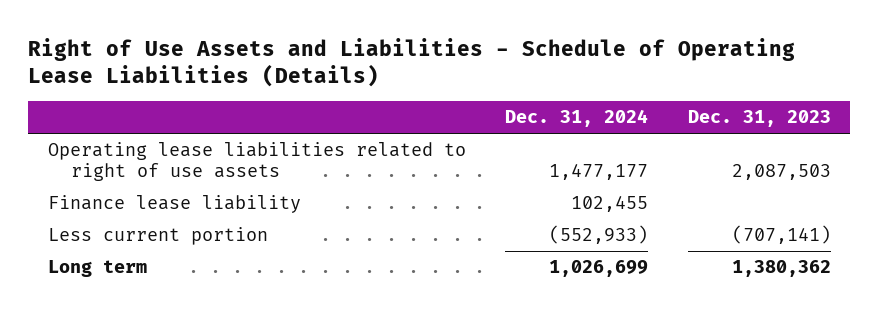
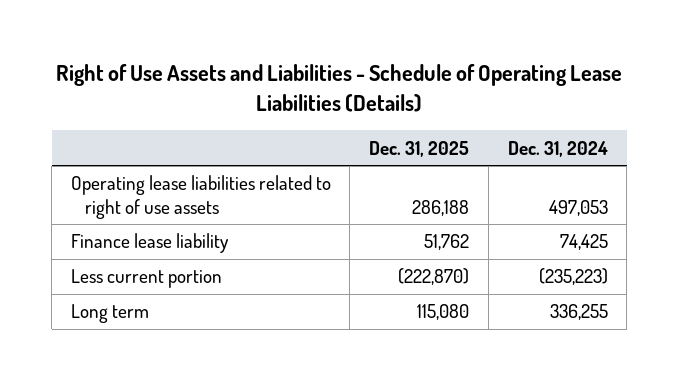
- | Dec. 31, 2024 | Dec. 31, 2023
+ | Dec. 31, 2025 | Dec. 31, 2024
- Operating lease liabilities related to right of use assets | 1,477,177 | 2,087,503
- Finance lease liability | 102,455 |
- Less current portion | (552,933) | (707,141)
- Long term | 1,026,699 | 1,380,362
+ Operating lease liabilities related to right of use assets | 286,188 | 497,053
+ Finance lease liability | 51,762 | 74,425
+ Less current portion | (222,870) | (235,223)
+ Long term | 115,080 | 336,255

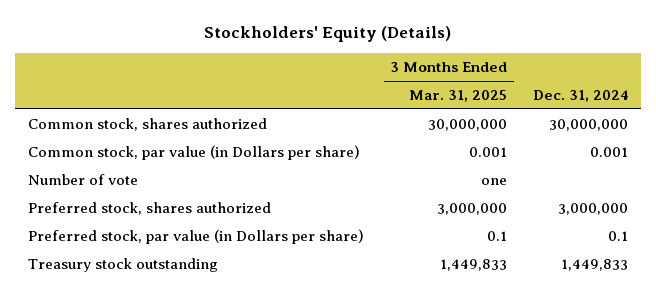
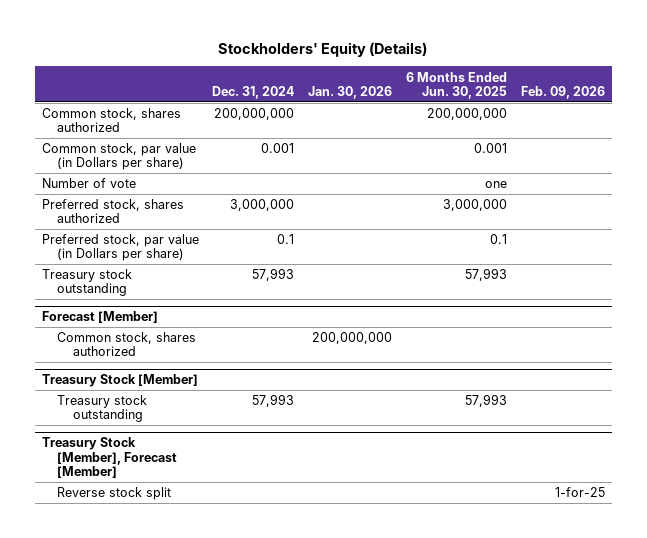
- | 3 Months Ended Mar. 31, 2025 | Dec. 31, 2024
+ | Dec. 31, 2024 | Jan. 30, 2026 | 6 Months Ended Jun. 30, 2025 | Feb. 09, 2026
- Common stock, shares authorized | 30,000,000 | 30,000,000
+ Common stock, shares authorized | 200,000,000 | | 200,000,000 |
- Treasury stock outstanding | 1,449,833 | 1,449,833
+ Treasury stock outstanding | 57,993 | | 57,993 |
+ Forecast [Member]
+ Common stock, shares authorized | | 200,000,000 | |
+ Treasury Stock [Member]
+ Treasury stock outstanding | 57,993 | | 57,993 |
+ Treasury Stock [Member], Forecast [Member]
+ Reverse stock split | | | | 1-for-25

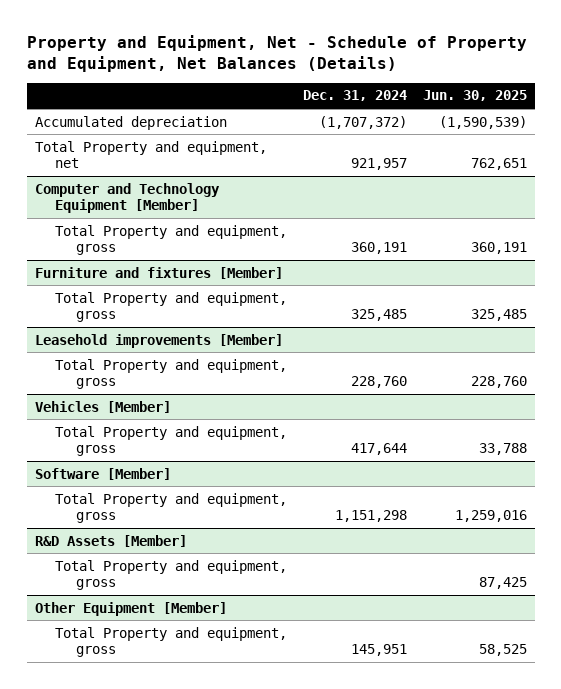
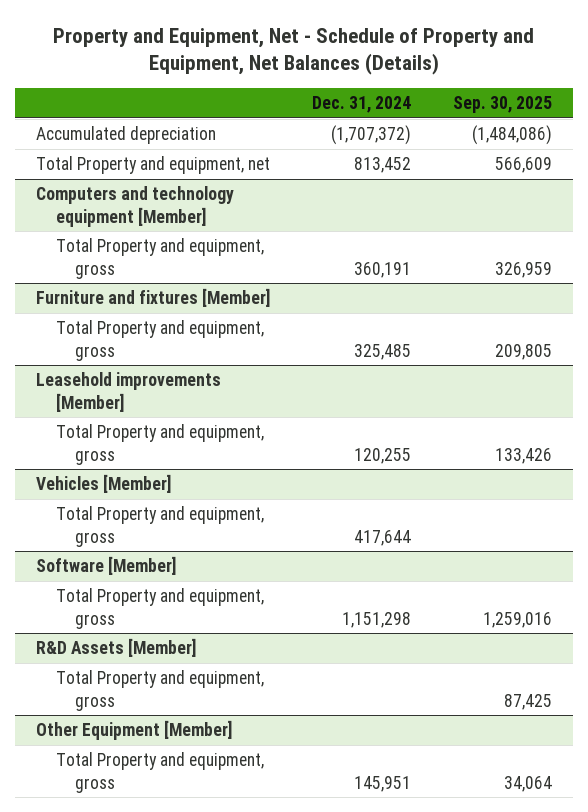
- | Dec. 31, 2024 | Jun. 30, 2025
+ | Dec. 31, 2024 | Sep. 30, 2025
- Total Property and equipment, net | 921,957 | 762,651
- Computer and Technology Equipment [Member]
+ Total Property and equipment, net | 813,452 | 566,609
+ Computers and technology equipment [Member]
@ Leasehold improvements [Member]
- Total Property and equipment, gross | 228,760 | 228,760
+ Total Property and equipment, gross | 120,255 | 133,426

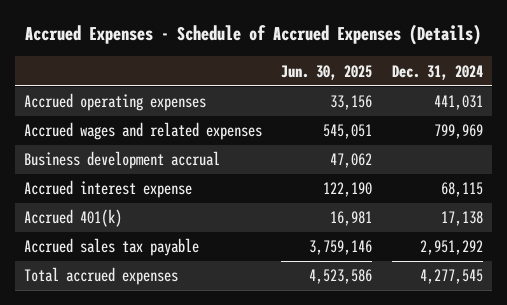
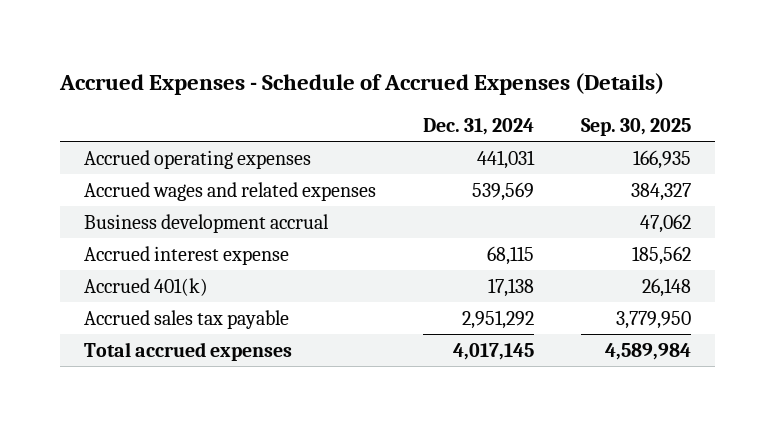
- | Jun. 30, 2025 | Dec. 31, 2024
+ | Dec. 31, 2024 | Sep. 30, 2025
- Accrued wages and related expenses | 545,051 | 799,969
+ Accrued wages and related expenses | 539,569 | 384,327
- Total accrued expenses | 4,523,586 | 4,277,545
+ Total accrued expenses | 4,017,145 | 4,589,984

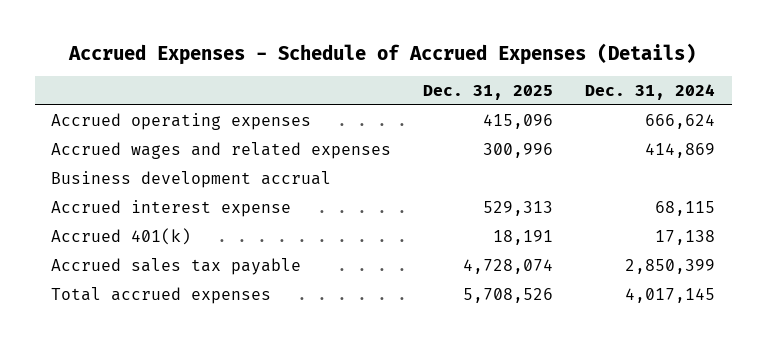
- | Dec. 31, 2024 | Sep. 30, 2025
+ | Dec. 31, 2025 | Dec. 31, 2024
- Accrued operating expenses | 441,031 | 166,935
- Accrued wages and related expenses | 539,569 | 384,327
+ Accrued operating expenses | 415,096 | 666,624
+ Accrued wages and related expenses | 300,996 | 414,869
- Accrued sales tax payable | 2,951,292 | 3,779,950
+ Accrued sales tax payable | 4,728,074 | 2,850,399

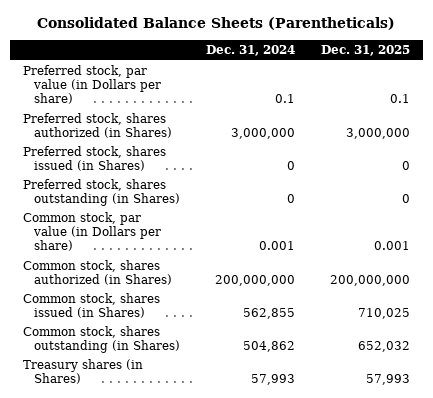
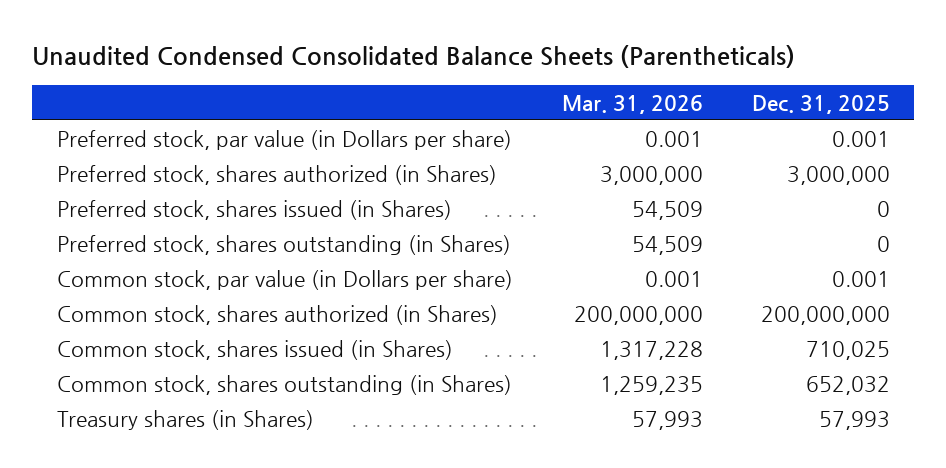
- Consolidated Balance Sheets (Parentheticals)
+ Unaudited Condensed Consolidated Balance Sheets (Parentheticals)
- | Dec. 31, 2024 | Dec. 31, 2025
+ | Mar. 31, 2026 | Dec. 31, 2025
- Preferred stock, par value (in Dollars per share) | 0.1 | 0.1
+ Preferred stock, par value (in Dollars per share) | 0.001 | 0.001

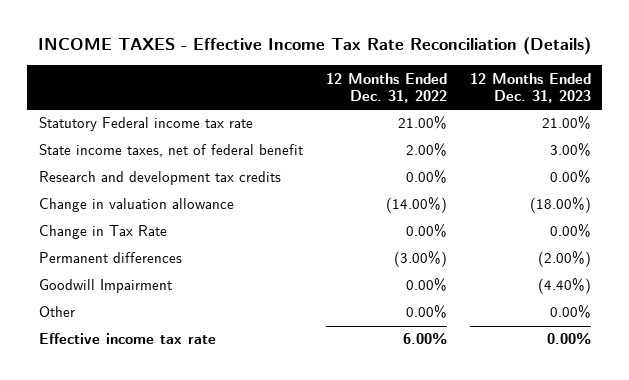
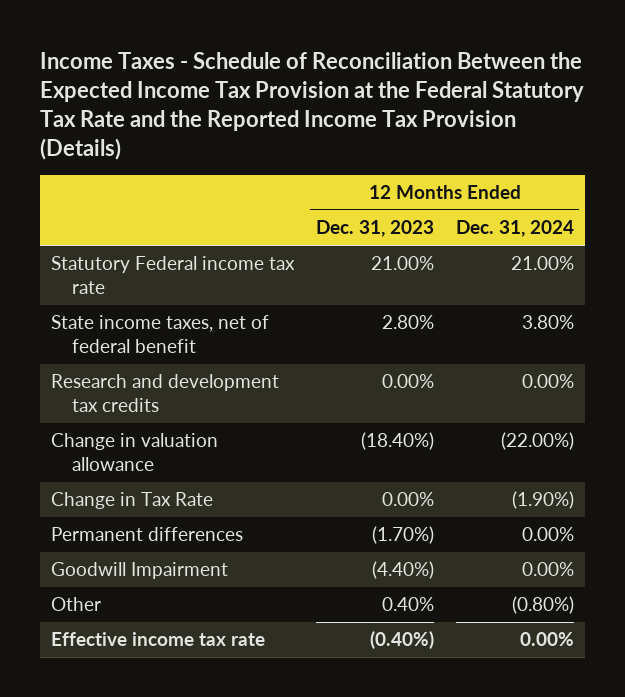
- INCOME TAXES - Effective Income Tax Rate Reconciliation (Details)
+ Income Taxes - Schedule of Reconciliation Between the Expected Income Tax Provision at the Federal Statutory Tax Rate and the Reported Income Tax Provision (Details)
- | 12 Months Ended Dec. 31, 2022 | 12 Months Ended Dec. 31, 2023
+ | 12 Months Ended Dec. 31, 2023 | 12 Months Ended Dec. 31, 2024
- State income taxes, net of federal benefit | 2.00% | 3.00%
+ State income taxes, net of federal benefit | 2.80% | 3.80%
- Change in valuation allowance | (14.00%) | (18.00%)
+ Change in valuation allowance | (18.40%) | (22.00%)
- Permanent differences | (3.00%) | (2.00%)
+ Permanent differences | (1.70%) | 0.00%
- Other | 0.00% | 0.00%
- Effective income tax rate | 6.00% | 0.00%
+ Other | 0.40% | (0.80%)
+ Effective income tax rate | (0.40%) | 0.00%

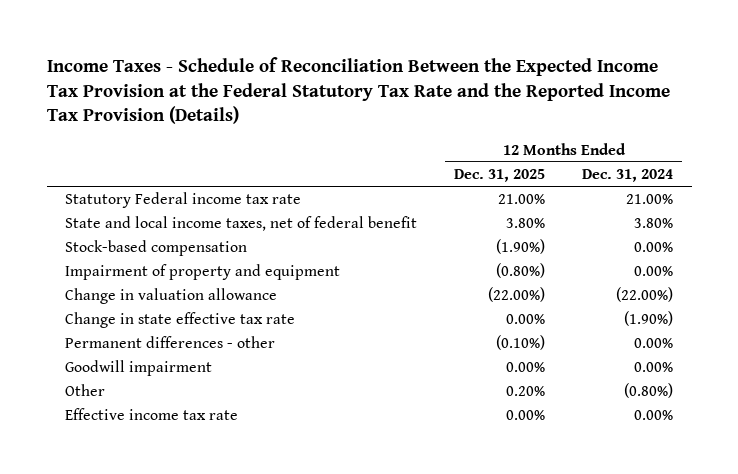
- | 12 Months Ended Dec. 31, 2023 | 12 Months Ended Dec. 31, 2024
+ | 12 Months Ended Dec. 31, 2025 | 12 Months Ended Dec. 31, 2024
- State income taxes, net of federal benefit | 2.80% | 3.80%
- Research and development tax credits | 0.00% | 0.00%
+ State and local income taxes, net of federal benefit | 3.80% | 3.80%
+ Stock-based compensation | (1.90%) | 0.00%
+ Impairment of property and equipment | (0.80%) | 0.00%
- Change in Tax Rate | 0.00% | (1.90%)
- Permanent differences | (1.70%) | 0.00%
- Goodwill Impairment | (4.40%) | 0.00%
+ Change in state effective tax rate | 0.00% | (1.90%)
+ Permanent differences - other | (0.10%) | 0.00%
+ Goodwill impairment | 0.00% | 0.00%

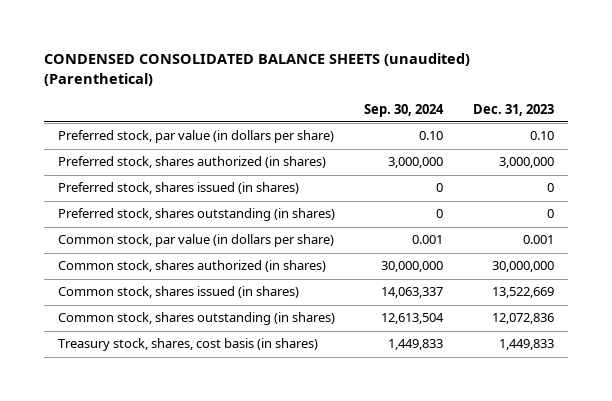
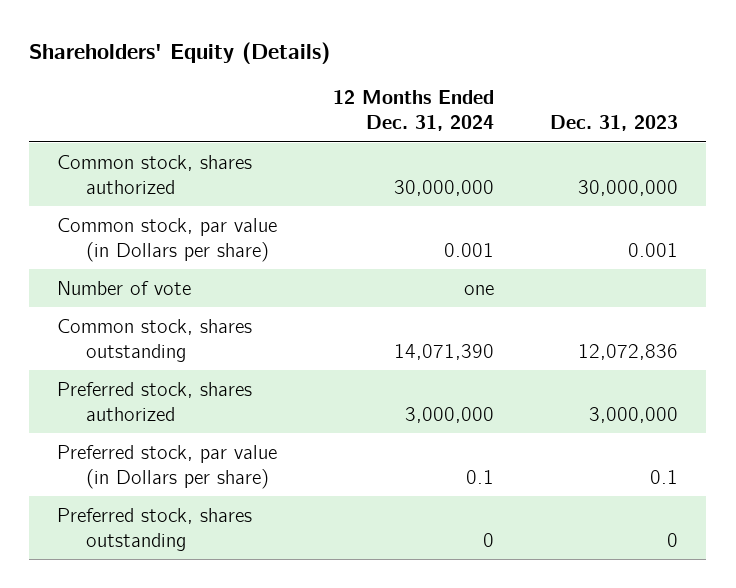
- CONDENSED CONSOLIDATED BALANCE SHEETS (unaudited) (Parenthetical)
+ Shareholders' Equity (Details)
- | Sep. 30, 2024 | Dec. 31, 2023
+ | 12 Months Ended Dec. 31, 2024 | Dec. 31, 2023
- Preferred stock, par value (in dollars per share) | 0.10 | 0.10
- Preferred stock, shares authorized (in shares) | 3,000,000 | 3,000,000
- Preferred stock, shares issued (in shares) | 0 | 0
- Preferred stock, shares outstanding (in shares) | 0 | 0
- Common stock, par value (in dollars per share) | 0.001 | 0.001
- Common stock, shares authorized (in shares) | 30,000,000 | 30,000,000
- Common stock, shares issued (in shares) | 14,063,337 | 13,522,669
- Common stock, shares outstanding (in shares) | 12,613,504 | 12,072,836
- Treasury stock, shares, cost basis (in shares) | 1,449,833 | 1,449,833
+ Common stock, shares authorized | 30,000,000 | 30,000,000
+ Common stock, par value (in Dollars per share) | 0.001 | 0.001
+ Number of vote | one |
+ Common stock, shares outstanding | 14,071,390 | 12,072,836
+ Preferred stock, shares authorized | 3,000,000 | 3,000,000
+ Preferred stock, par value (in Dollars per share) | 0.1 | 0.1
+ Preferred stock, shares outstanding | 0 | 0

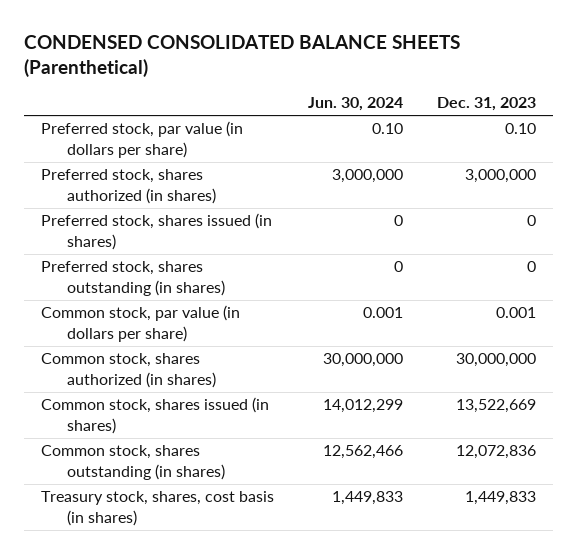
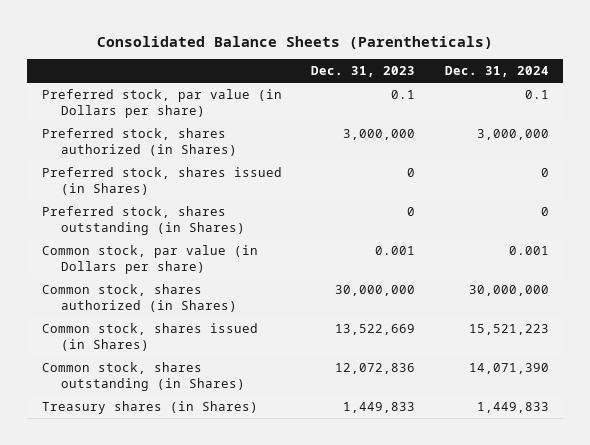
- CONDENSED CONSOLIDATED BALANCE SHEETS (Parenthetical)
+ Consolidated Balance Sheets (Parentheticals)
- | Jun. 30, 2024 | Dec. 31, 2023
+ | Dec. 31, 2023 | Dec. 31, 2024
- Preferred stock, par value (in dollars per share) | 0.10 | 0.10
- Preferred stock, shares authorized (in shares) | 3,000,000 | 3,000,000
- Preferred stock, shares issued (in shares) | 0 | 0
- Preferred stock, shares outstanding (in shares) | 0 | 0
- Common stock, par value (in dollars per share) | 0.001 | 0.001
- Common stock, shares authorized (in shares) | 30,000,000 | 30,000,000
- Common stock, shares issued (in shares) | 14,012,299 | 13,522,669
- Common stock, shares outstanding (in shares) | 12,562,466 | 12,072,836
- Treasury stock, shares, cost basis (in shares) | 1,449,833 | 1,449,833
+ Preferred stock, par value (in Dollars per share) | 0.1 | 0.1
+ Preferred stock, shares authorized (in Shares) | 3,000,000 | 3,000,000
+ Preferred stock, shares issued (in Shares) | 0 | 0
+ Preferred stock, shares outstanding (in Shares) | 0 | 0
+ Common stock, par value (in Dollars per share) | 0.001 | 0.001
+ Common stock, shares authorized (in Shares) | 30,000,000 | 30,000,000
+ Common stock, shares issued (in Shares) | 13,522,669 | 15,521,223
+ Common stock, shares outstanding (in Shares) | 12,072,836 | 14,071,390
+ Treasury shares (in Shares) | 1,449,833 | 1,449,833

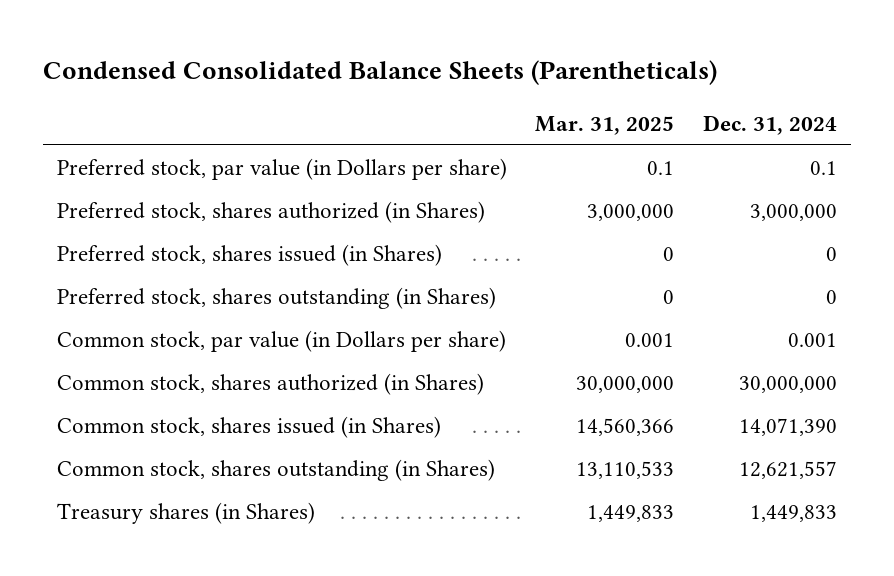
- Consolidated Balance Sheets (Parentheticals)
+ Condensed Consolidated Balance Sheets (Parentheticals)
- | Dec. 31, 2023 | Dec. 31, 2024
+ | Mar. 31, 2025 | Dec. 31, 2024
- Common stock, shares issued (in Shares) | 13,522,669 | 15,521,223
- Common stock, shares outstanding (in Shares) | 12,072,836 | 14,071,390
+ Common stock, shares issued (in Shares) | 14,560,366 | 14,071,390
+ Common stock, shares outstanding (in Shares) | 13,110,533 | 12,621,557

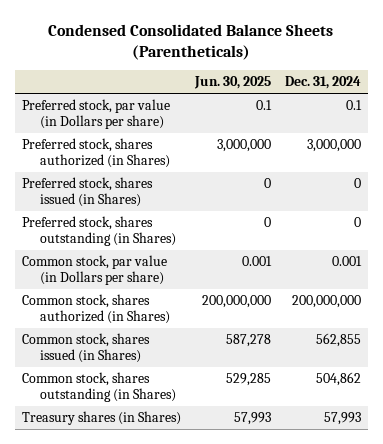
- | Mar. 31, 2025 | Dec. 31, 2024
+ | Jun. 30, 2025 | Dec. 31, 2024
- Common stock, shares authorized (in Shares) | 30,000,000 | 30,000,000
- Common stock, shares issued (in Shares) | 14,560,366 | 14,071,390
- Common stock, shares outstanding (in Shares) | 13,110,533 | 12,621,557
- Treasury shares (in Shares) | 1,449,833 | 1,449,833
+ Common stock, shares authorized (in Shares) | 200,000,000 | 200,000,000
+ Common stock, shares issued (in Shares) | 587,278 | 562,855
+ Common stock, shares outstanding (in Shares) | 529,285 | 504,862
+ Treasury shares (in Shares) | 57,993 | 57,993

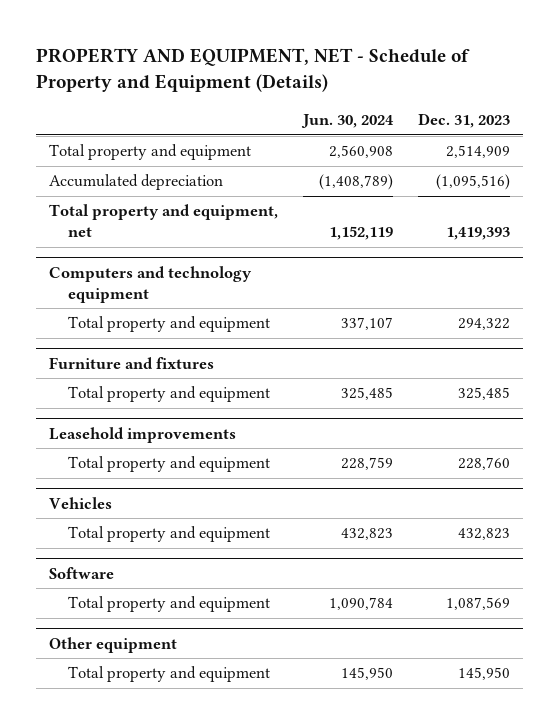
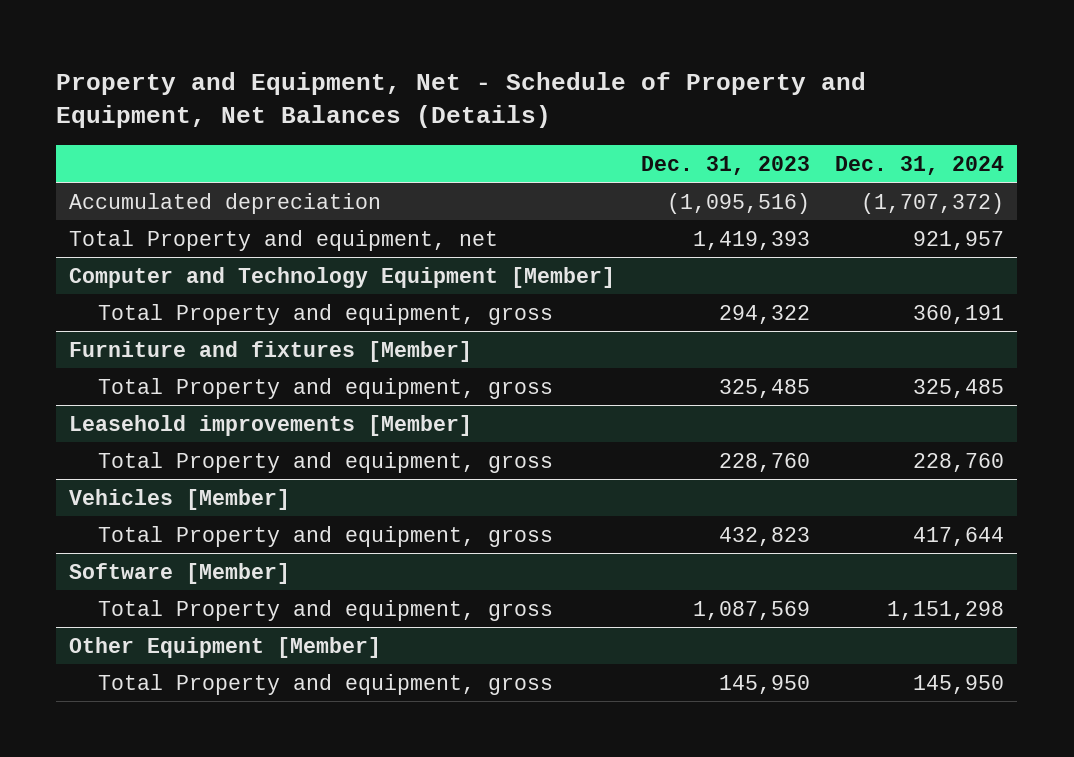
- PROPERTY AND EQUIPMENT, NET - Schedule of Property and Equipment (Details)
+ Property and Equipment, Net - Schedule of Property and Equipment, Net Balances (Details)
- | Jun. 30, 2024 | Dec. 31, 2023
+ | Dec. 31, 2023 | Dec. 31, 2024
- Total property and equipment | 2,560,908 | 2,514,909
- Total property and equipment, net | 1,152,119 | 1,419,393
- Computers and technology equipment
- Total property and equipment | 337,107 | 294,322
- Furniture and fixtures
- Total property and equipment | 325,485 | 325,485
- Leasehold improvements
- Total property and equipment | 228,759 | 228,760
- Vehicles
- Total property and equipment | 432,823 | 432,823
- Software
- Total property and equipment | 1,090,784 | 1,087,569
- Other equipment
- Total property and equipment | 145,950 | 145,950
+ Total Property and equipment, net | 1,419,393 | 921,957
+ Computer and Technology Equipment [Member]
+ Total Property and equipment, gross | 294,322 | 360,191
+ Furniture and fixtures [Member]
+ Total Property and equipment, gross | 325,485 | 325,485
+ Leasehold improvements [Member]
+ Total Property and equipment, gross | 228,760 | 228,760
+ Vehicles [Member]
+ Total Property and equipment, gross | 432,823 | 417,644
+ Software [Member]
+ Total Property and equipment, gross | 1,087,569 | 1,151,298
+ Other Equipment [Member]
+ Total Property and equipment, gross | 145,950 | 145,950

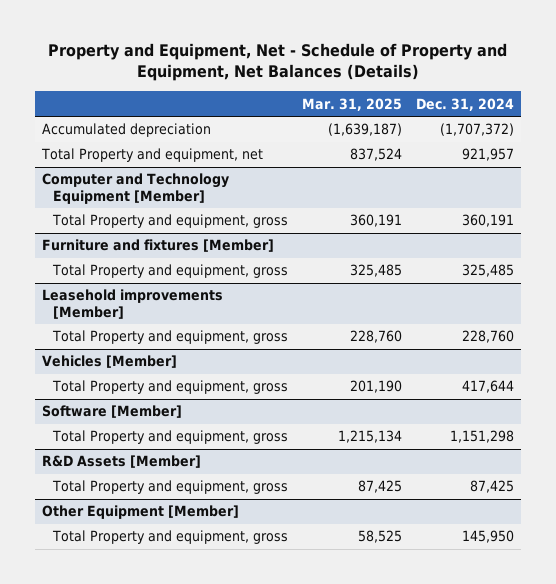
- | Dec. 31, 2023 | Dec. 31, 2024
+ | Mar. 31, 2025 | Dec. 31, 2024
+ R&D Assets [Member]
+ Total Property and equipment, gross | 87,425 | 87,425

